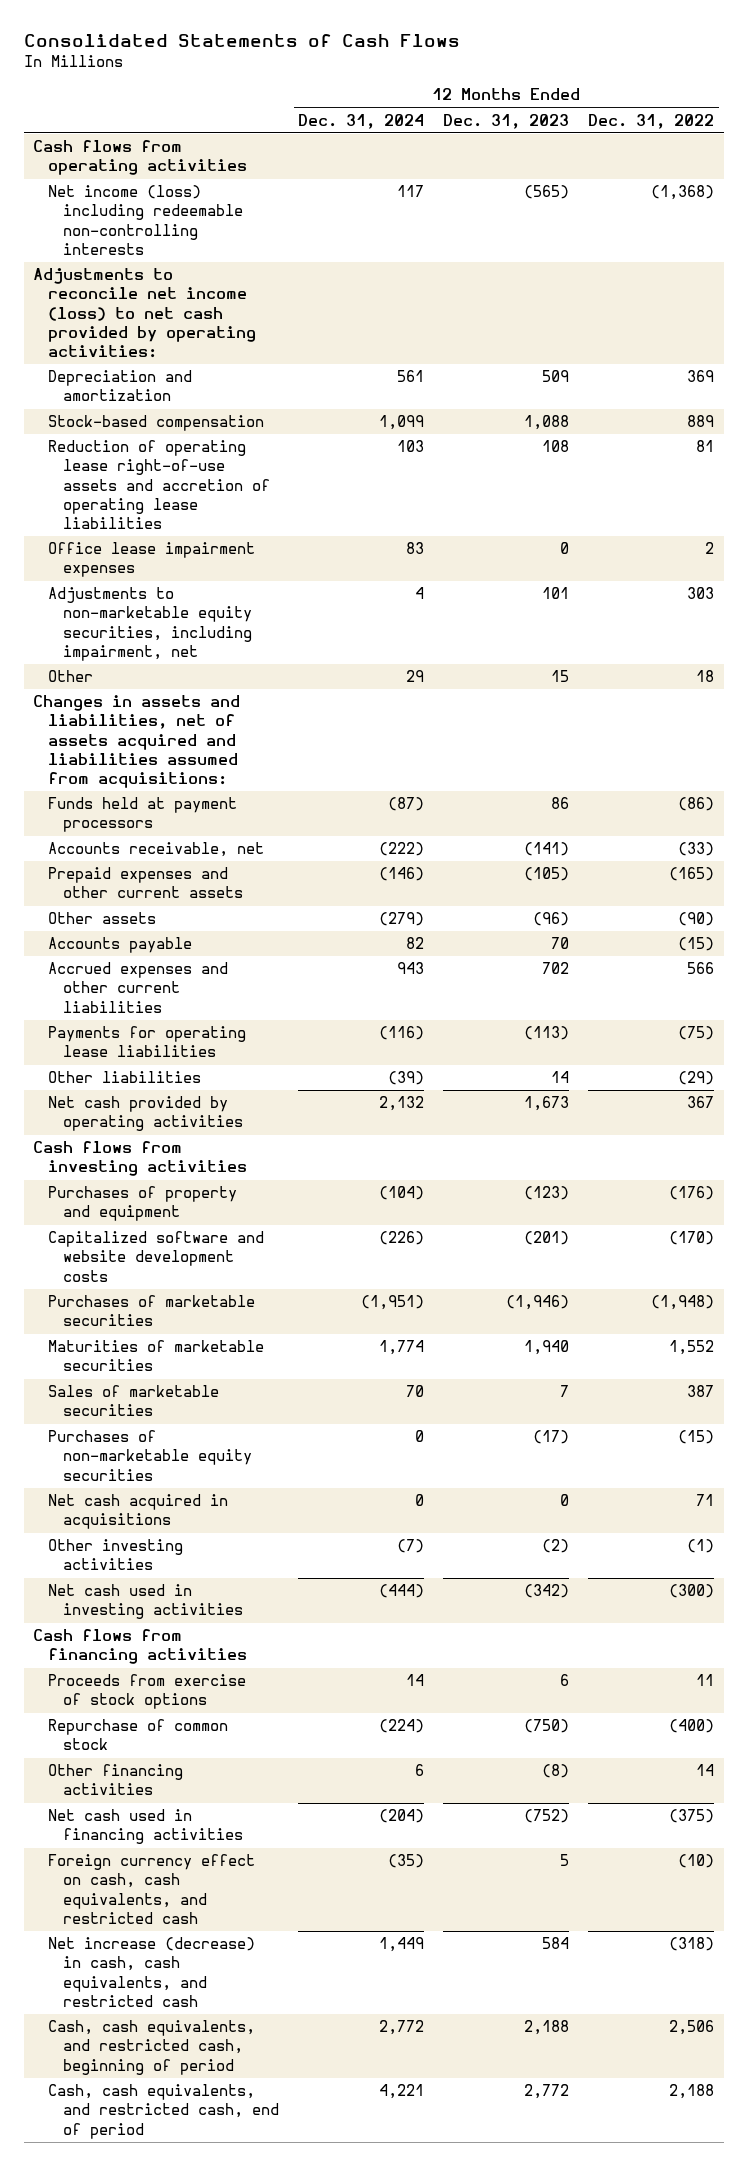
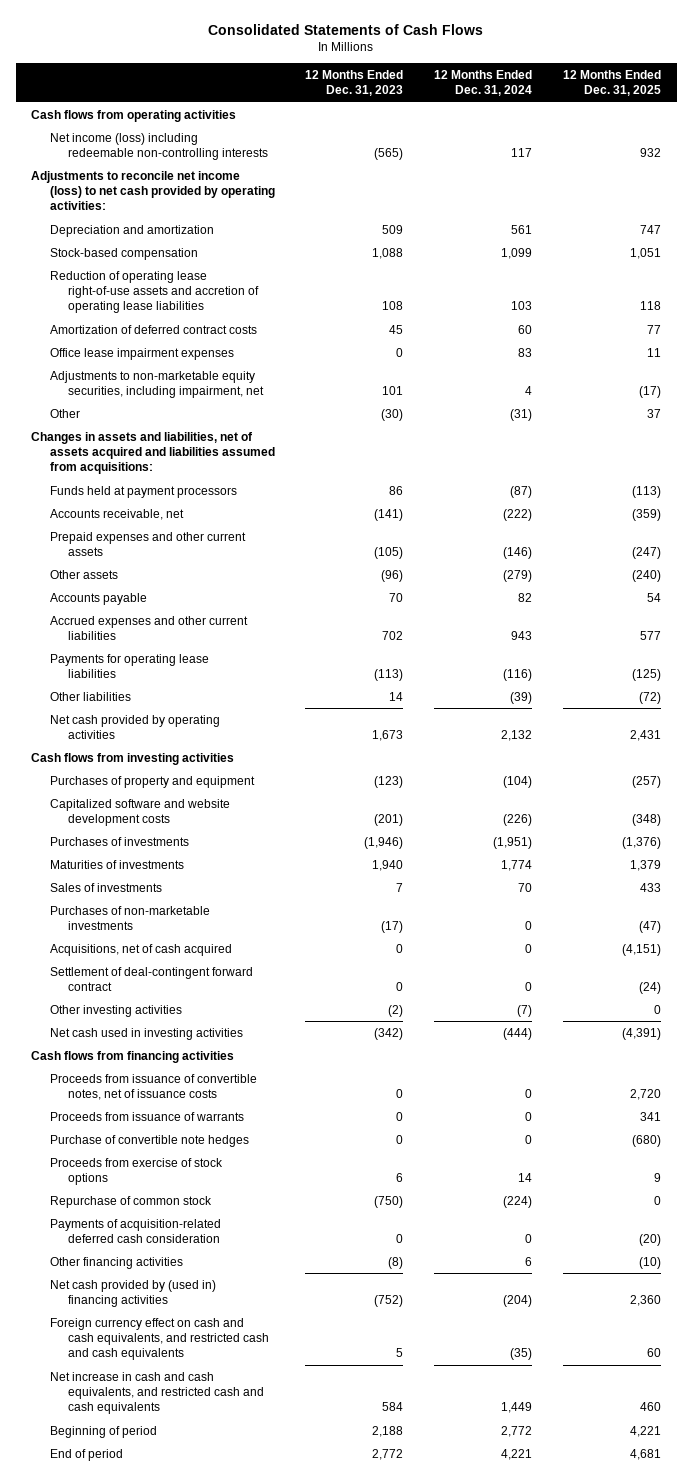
- | 12 Months Ended Dec. 31, 2024 | 12 Months Ended Dec. 31, 2023 | 12 Months Ended Dec. 31, 2022
+ | 12 Months Ended Dec. 31, 2023 | 12 Months Ended Dec. 31, 2024 | 12 Months Ended Dec. 31, 2025
+ Amortization of deferred contract costs | 45 | 60 | 77
- Other | 29 | 15 | 18
+ Other | (30) | (31) | 37
- Purchases of marketable securities | (1,951) | (1,946) | (1,948)
- Maturities of marketable securities | 1,774 | 1,940 | 1,552
- Sales of marketable securities | 70 | 7 | 387
- Purchases of non-marketable equity securities | 0 | (17) | (15)
- Net cash acquired in acquisitions | 0 | 0 | 71
+ Purchases of investments | (1,946) | (1,951) | (1,376)
+ Maturities of investments | 1,940 | 1,774 | 1,379
+ Sales of investments | 7 | 70 | 433
+ Purchases of non-marketable investments | (17) | 0 | (47)
+ Acquisitions, net of cash acquired | 0 | 0 | (4,151)
+ Settlement of deal-contingent forward contract | 0 | 0 | (24)
+ Proceeds from issuance of convertible notes, net of issuance costs | 0 | 0 | 2,720
+ Proceeds from issuance of warrants | 0 | 0 | 341
+ Purchase of convertible note hedges | 0 | 0 | (680)
+ Payments of acquisition-related deferred cash consideration | 0 | 0 | (20)
- Net cash used in financing activities | (204) | (752) | (375)
- Foreign currency effect on cash, cash equivalents, and restricted cash | (35) | 5 | (10)
- Net increase (decrease) in cash, cash equivalents, and restricted cash | 1,449 | 584 | (318)
- Cash, cash equivalents, and restricted cash, beginning of period | 2,772 | 2,188 | 2,506
- Cash, cash equivalents, and restricted cash, end of period | 4,221 | 2,772 | 2,188
+ Net cash provided by (used in) financing activities | (752) | (204) | 2,360
+ Foreign currency effect on cash and cash equivalents, and restricted cash and cash equivalents | 5 | (35) | 60
+ Net increase in cash and cash equivalents, and restricted cash and cash equivalents | 584 | 1,449 | 460
+ Beginning of period | 2,188 | 2,772 | 4,221
+ End of period | 2,772 | 4,221 | 4,681

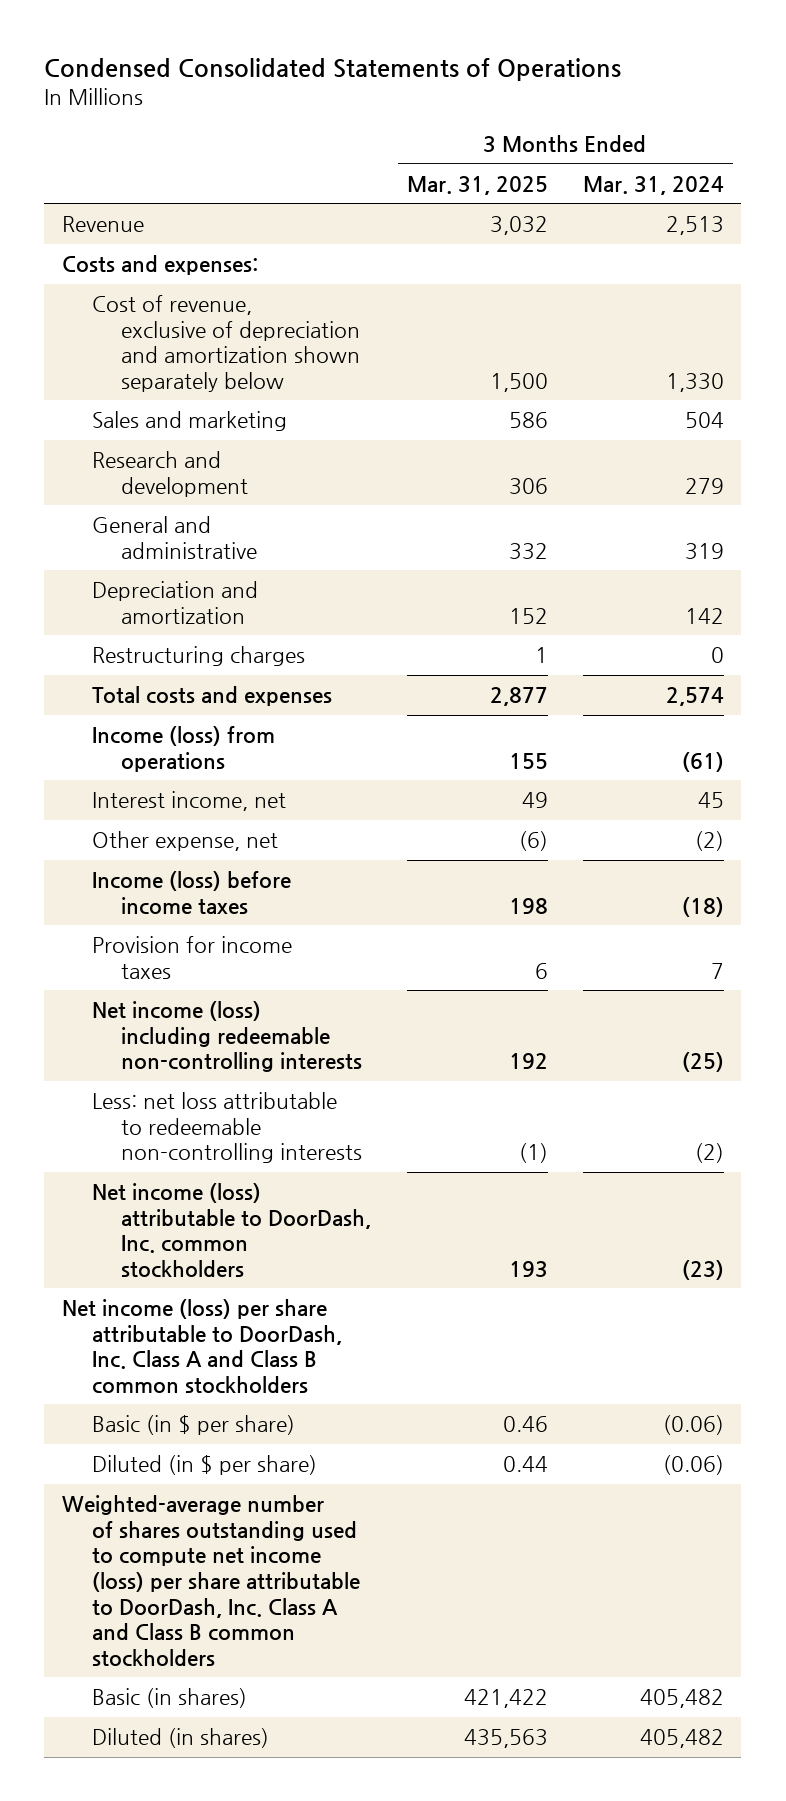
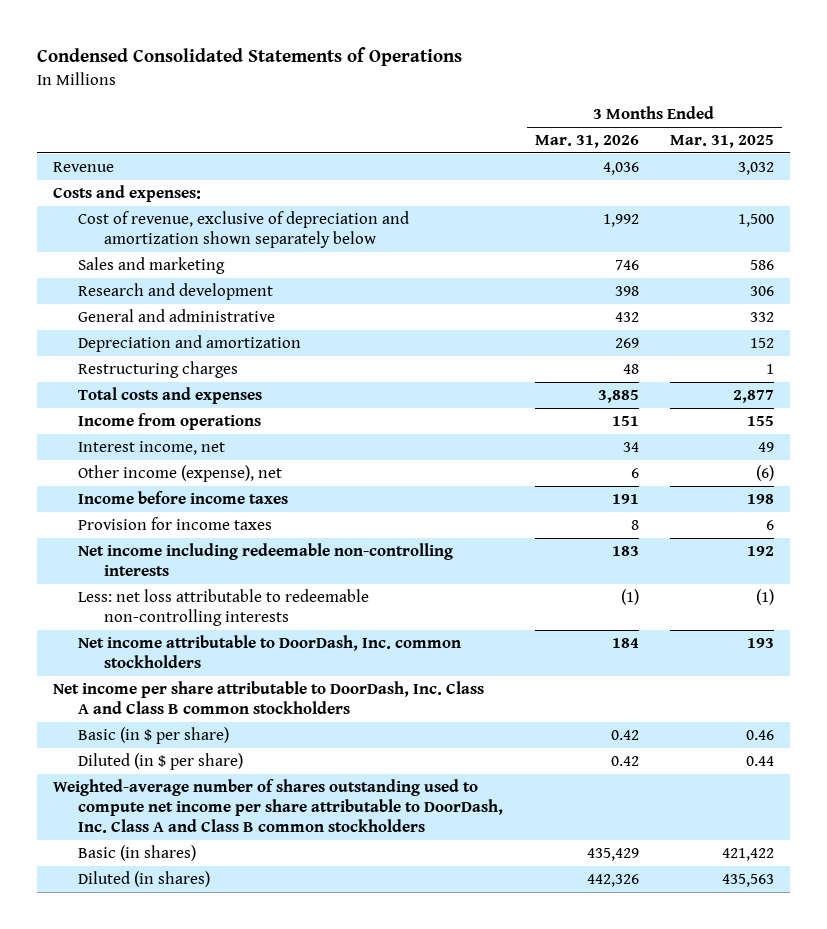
- | 3 Months Ended Mar. 31, 2025 | 3 Months Ended Mar. 31, 2024
+ | 3 Months Ended Mar. 31, 2026 | 3 Months Ended Mar. 31, 2025
- Income (loss) from operations | 155 | (61)
+ Income from operations | 151 | 155
- Other expense, net | (6) | (2)
- Income (loss) before income taxes | 198 | (18)
+ Other income (expense), net | 6 | (6)
+ Income before income taxes | 191 | 198
- Net income (loss) including redeemable non-controlling interests | 192 | (25)
+ Net income including redeemable non-controlling interests | 183 | 192
- Net income (loss) attributable to DoorDash, Inc. common stockholders | 193 | (23)
- Net income (loss) per share attributable to DoorDash, Inc. Class A and Class B common stockholders
+ Net income attributable to DoorDash, Inc. common stockholders | 184 | 193
+ Net income per share attributable to DoorDash, Inc. Class A and Class B common stockholders
- Weighted-average number of shares outstanding used to compute net income (loss) per share attributable to DoorDash, Inc. Class A and Class B common stockholders
+ Weighted-average number of shares outstanding used to compute net income per share attributable to DoorDash, Inc. Class A and Class B common stockholders

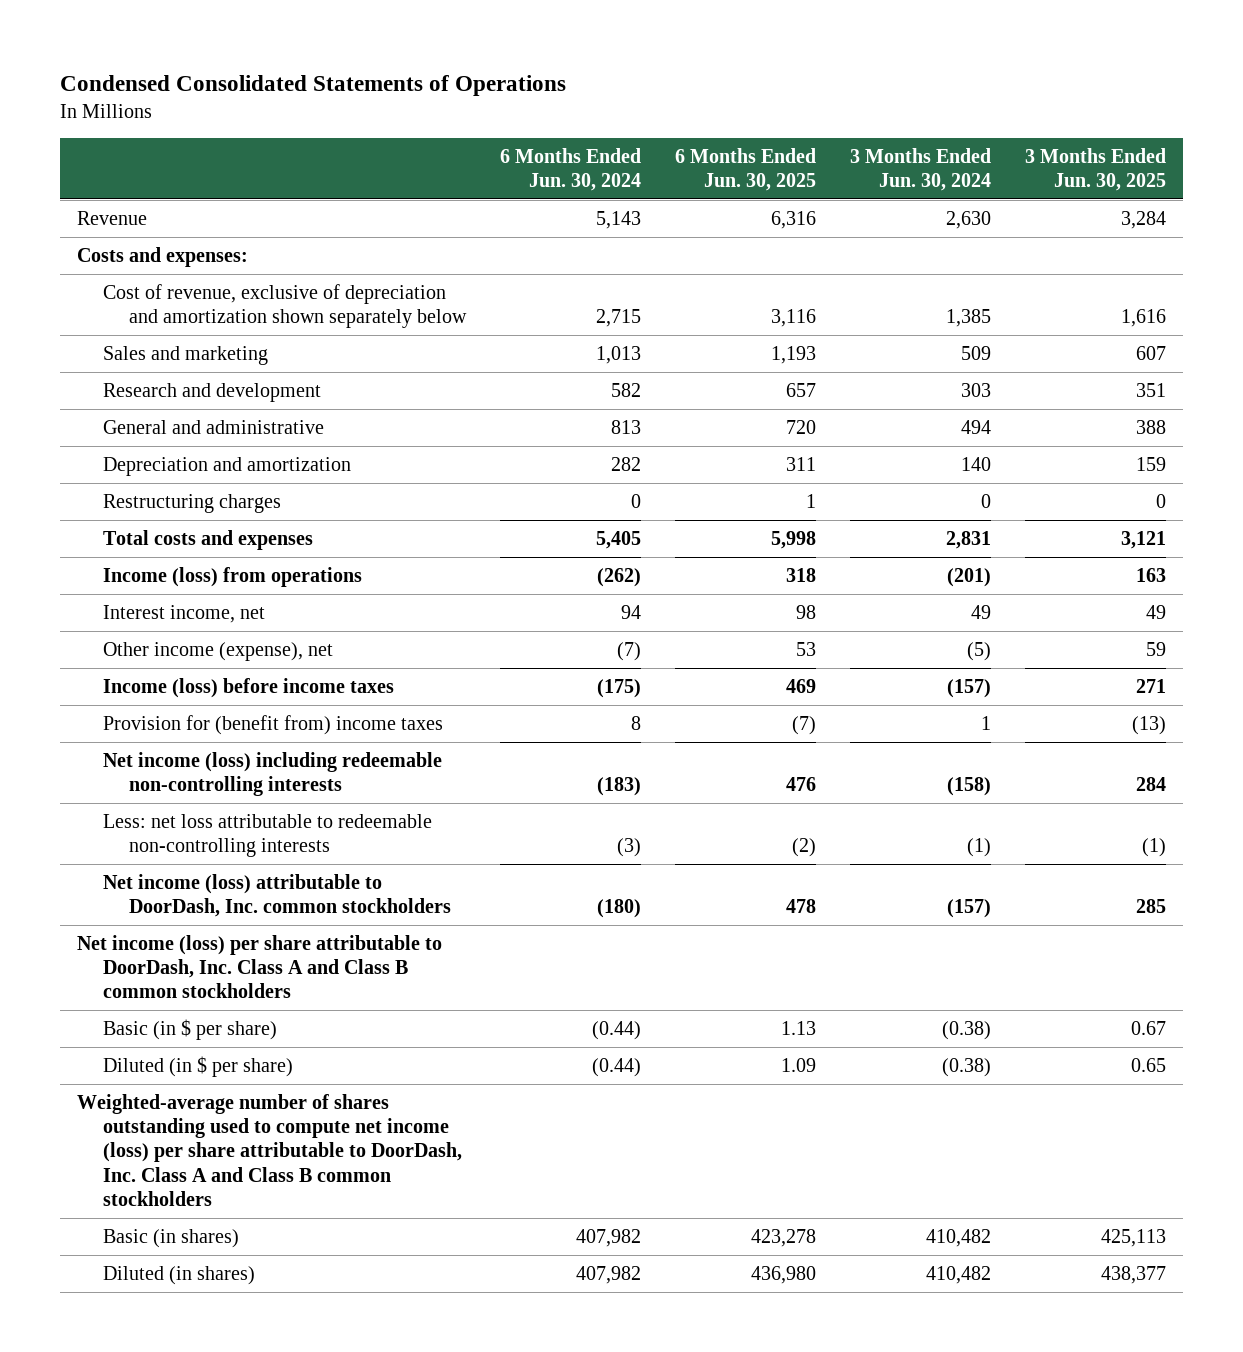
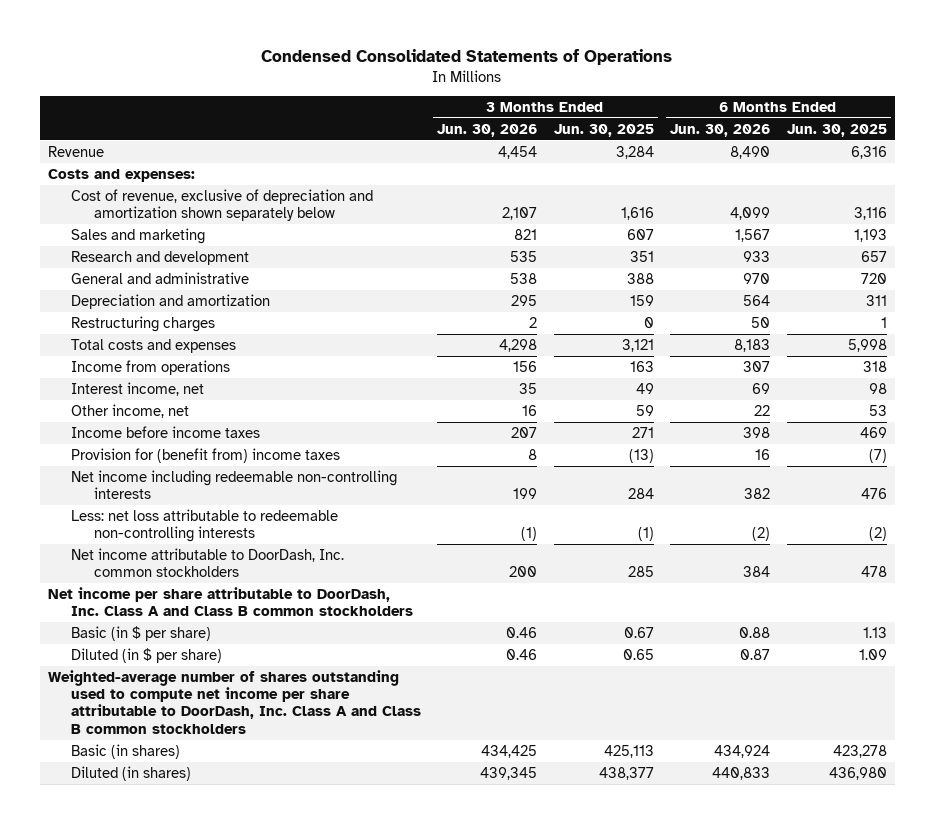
- | 6 Months Ended Jun. 30, 2024 | 6 Months Ended Jun. 30, 2025 | 3 Months Ended Jun. 30, 2024 | 3 Months Ended Jun. 30, 2025
+ | 3 Months Ended Jun. 30, 2026 | 3 Months Ended Jun. 30, 2025 | 6 Months Ended Jun. 30, 2026 | 6 Months Ended Jun. 30, 2025
- Income (loss) from operations | (262) | 318 | (201) | 163
+ Income from operations | 156 | 163 | 307 | 318
- Other income (expense), net | (7) | 53 | (5) | 59
- Income (loss) before income taxes | (175) | 469 | (157) | 271
+ Other income, net | 16 | 59 | 22 | 53
+ Income before income taxes | 207 | 271 | 398 | 469
- Net income (loss) including redeemable non-controlling interests | (183) | 476 | (158) | 284
+ Net income including redeemable non-controlling interests | 199 | 284 | 382 | 476
- Net income (loss) attributable to DoorDash, Inc. common stockholders | (180) | 478 | (157) | 285
- Net income (loss) per share attributable to DoorDash, Inc. Class A and Class B common stockholders
+ Net income attributable to DoorDash, Inc. common stockholders | 200 | 285 | 384 | 478
+ Net income per share attributable to DoorDash, Inc. Class A and Class B common stockholders
- Weighted-average number of shares outstanding used to compute net income (loss) per share attributable to DoorDash, Inc. Class A and Class B common stockholders
+ Weighted-average number of shares outstanding used to compute net income per share attributable to DoorDash, Inc. Class A and Class B common stockholders

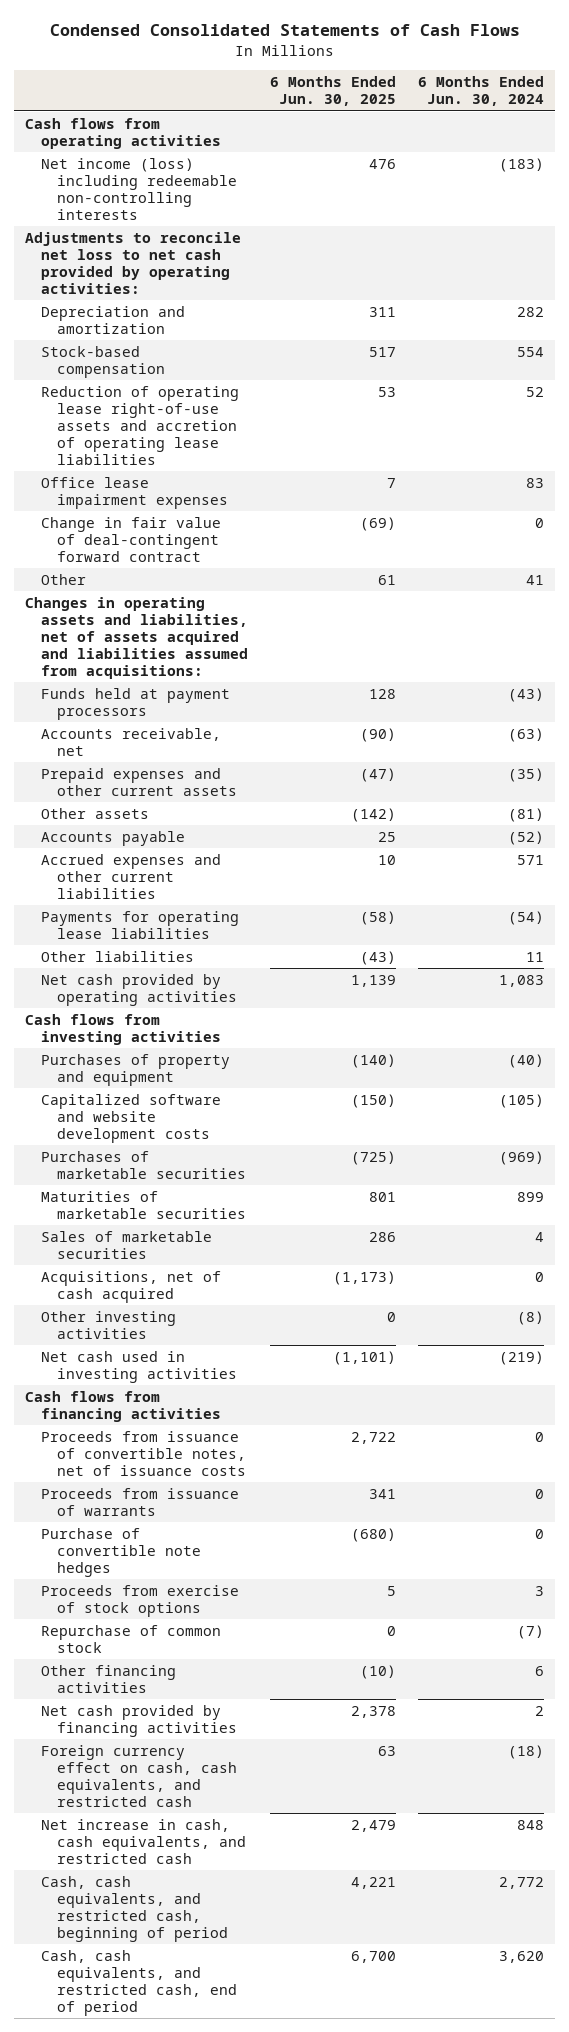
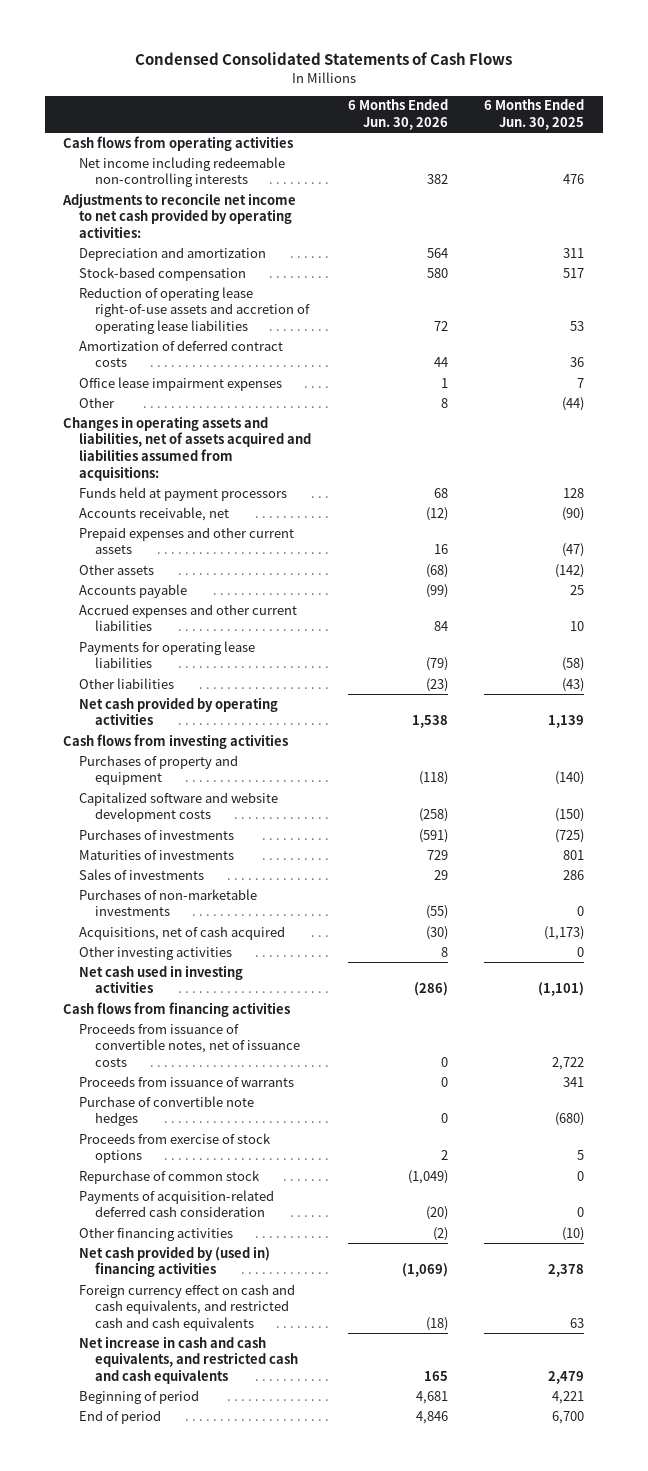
- | 6 Months Ended Jun. 30, 2025 | 6 Months Ended Jun. 30, 2024
+ | 6 Months Ended Jun. 30, 2026 | 6 Months Ended Jun. 30, 2025
- Net income (loss) including redeemable non-controlling interests | 476 | (183)
- Adjustments to reconcile net loss to net cash provided by operating activities:
+ Net income including redeemable non-controlling interests | 382 | 476
+ Adjustments to reconcile net income to net cash provided by operating activities:
+ Amortization of deferred contract costs | 44 | 36
- Change in fair value of deal-contingent forward contract | (69) | 0
- Other | 61 | 41
+ Other | 8 | (44)
- Purchases of marketable securities | (725) | (969)
- Maturities of marketable securities | 801 | 899
- Sales of marketable securities | 286 | 4
+ Purchases of investments | (591) | (725)
+ Maturities of investments | 729 | 801
+ Sales of investments | 29 | 286
+ Purchases of non-marketable investments | (55) | 0
+ Payments of acquisition-related deferred cash consideration | (20) | 0
- Net cash provided by financing activities | 2,378 | 2
- Foreign currency effect on cash, cash equivalents, and restricted cash | 63 | (18)
- Net increase in cash, cash equivalents, and restricted cash | 2,479 | 848
- Cash, cash equivalents, and restricted cash, beginning of period | 4,221 | 2,772
- Cash, cash equivalents, and restricted cash, end of period | 6,700 | 3,620
+ Net cash provided by (used in) financing activities | (1,069) | 2,378
+ Foreign currency effect on cash and cash equivalents, and restricted cash and cash equivalents | (18) | 63
+ Net increase in cash and cash equivalents, and restricted cash and cash equivalents | 165 | 2,479
+ Beginning of period | 4,681 | 4,221
+ End of period | 4,846 | 6,700

